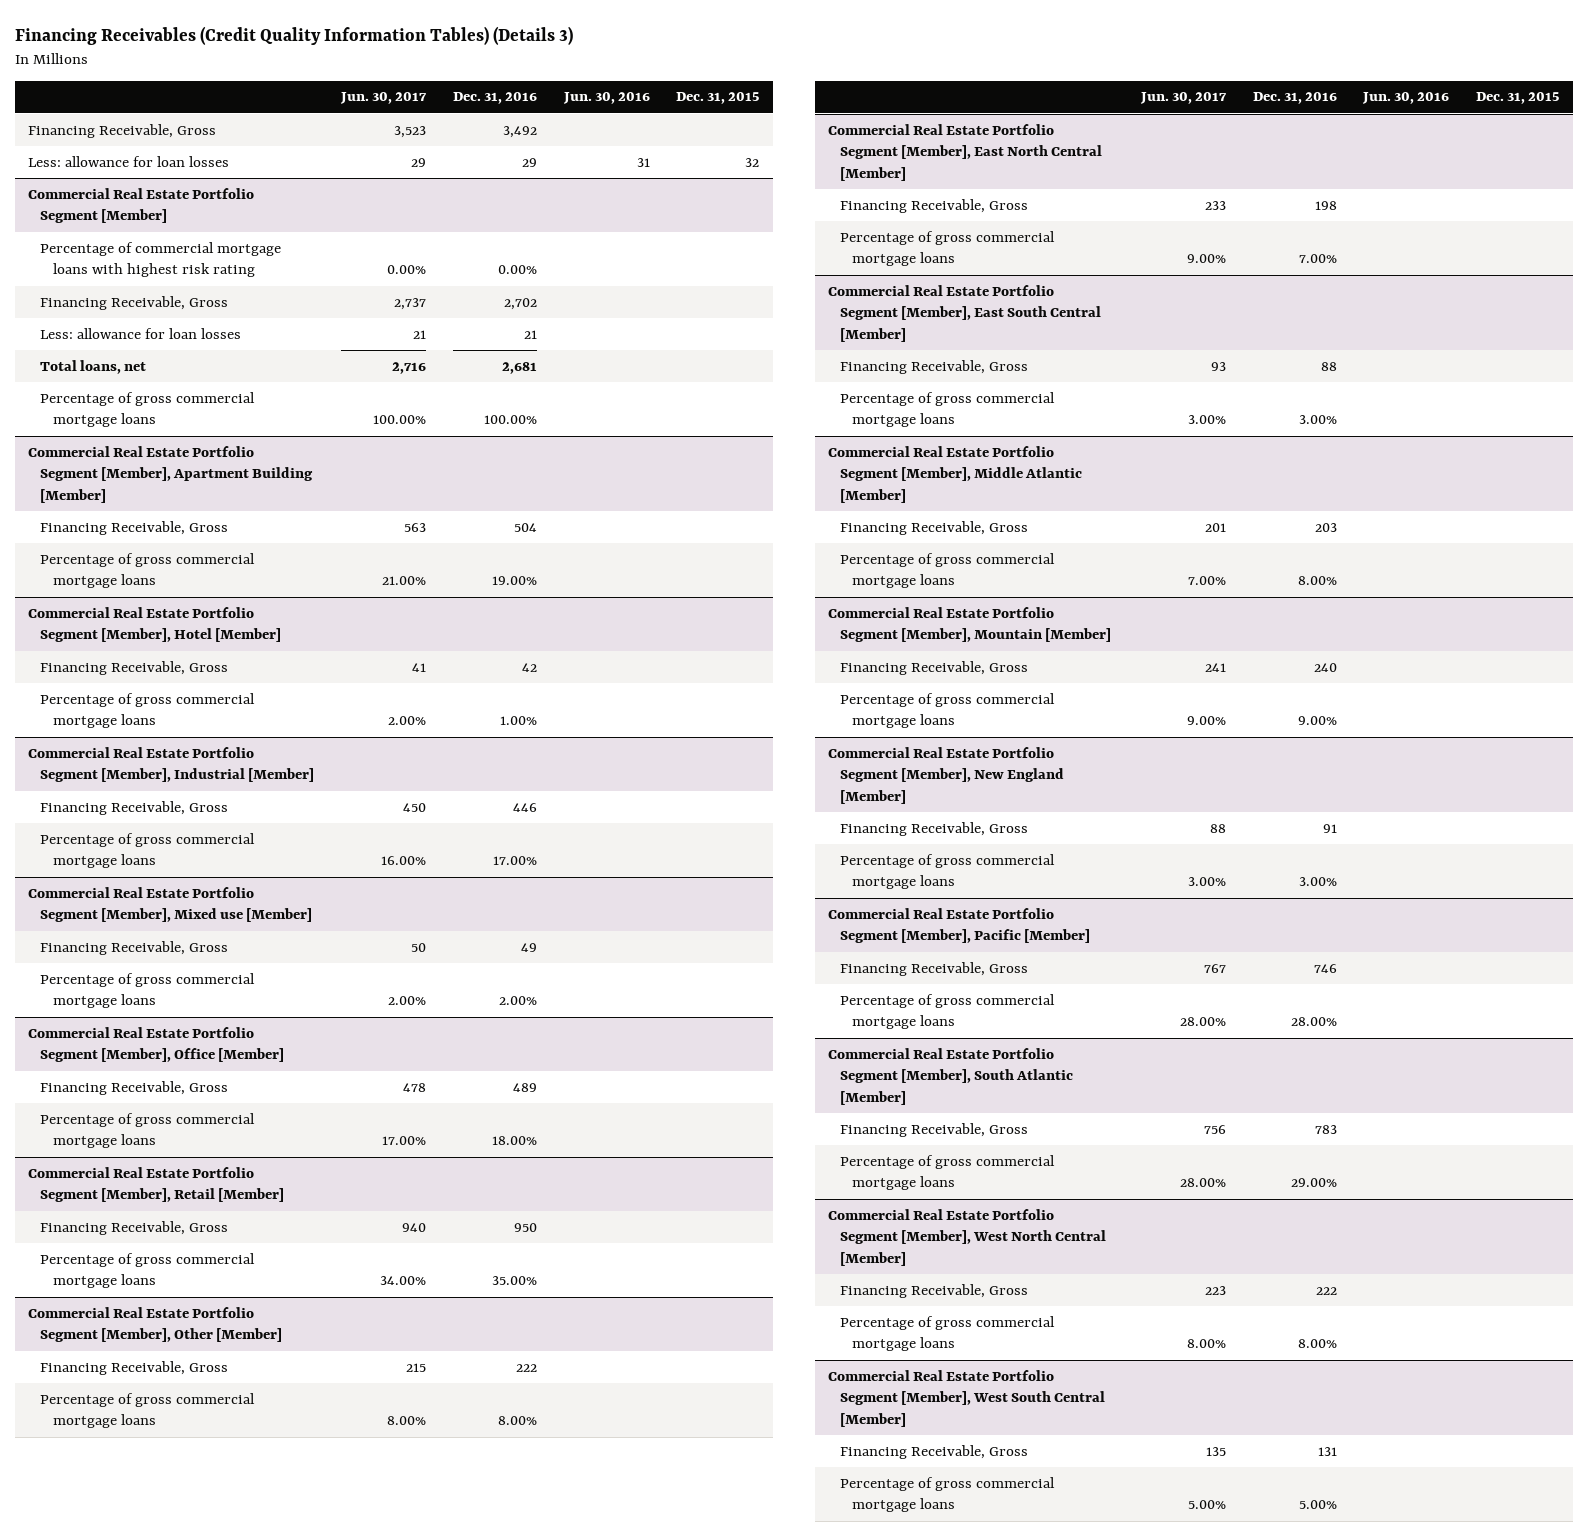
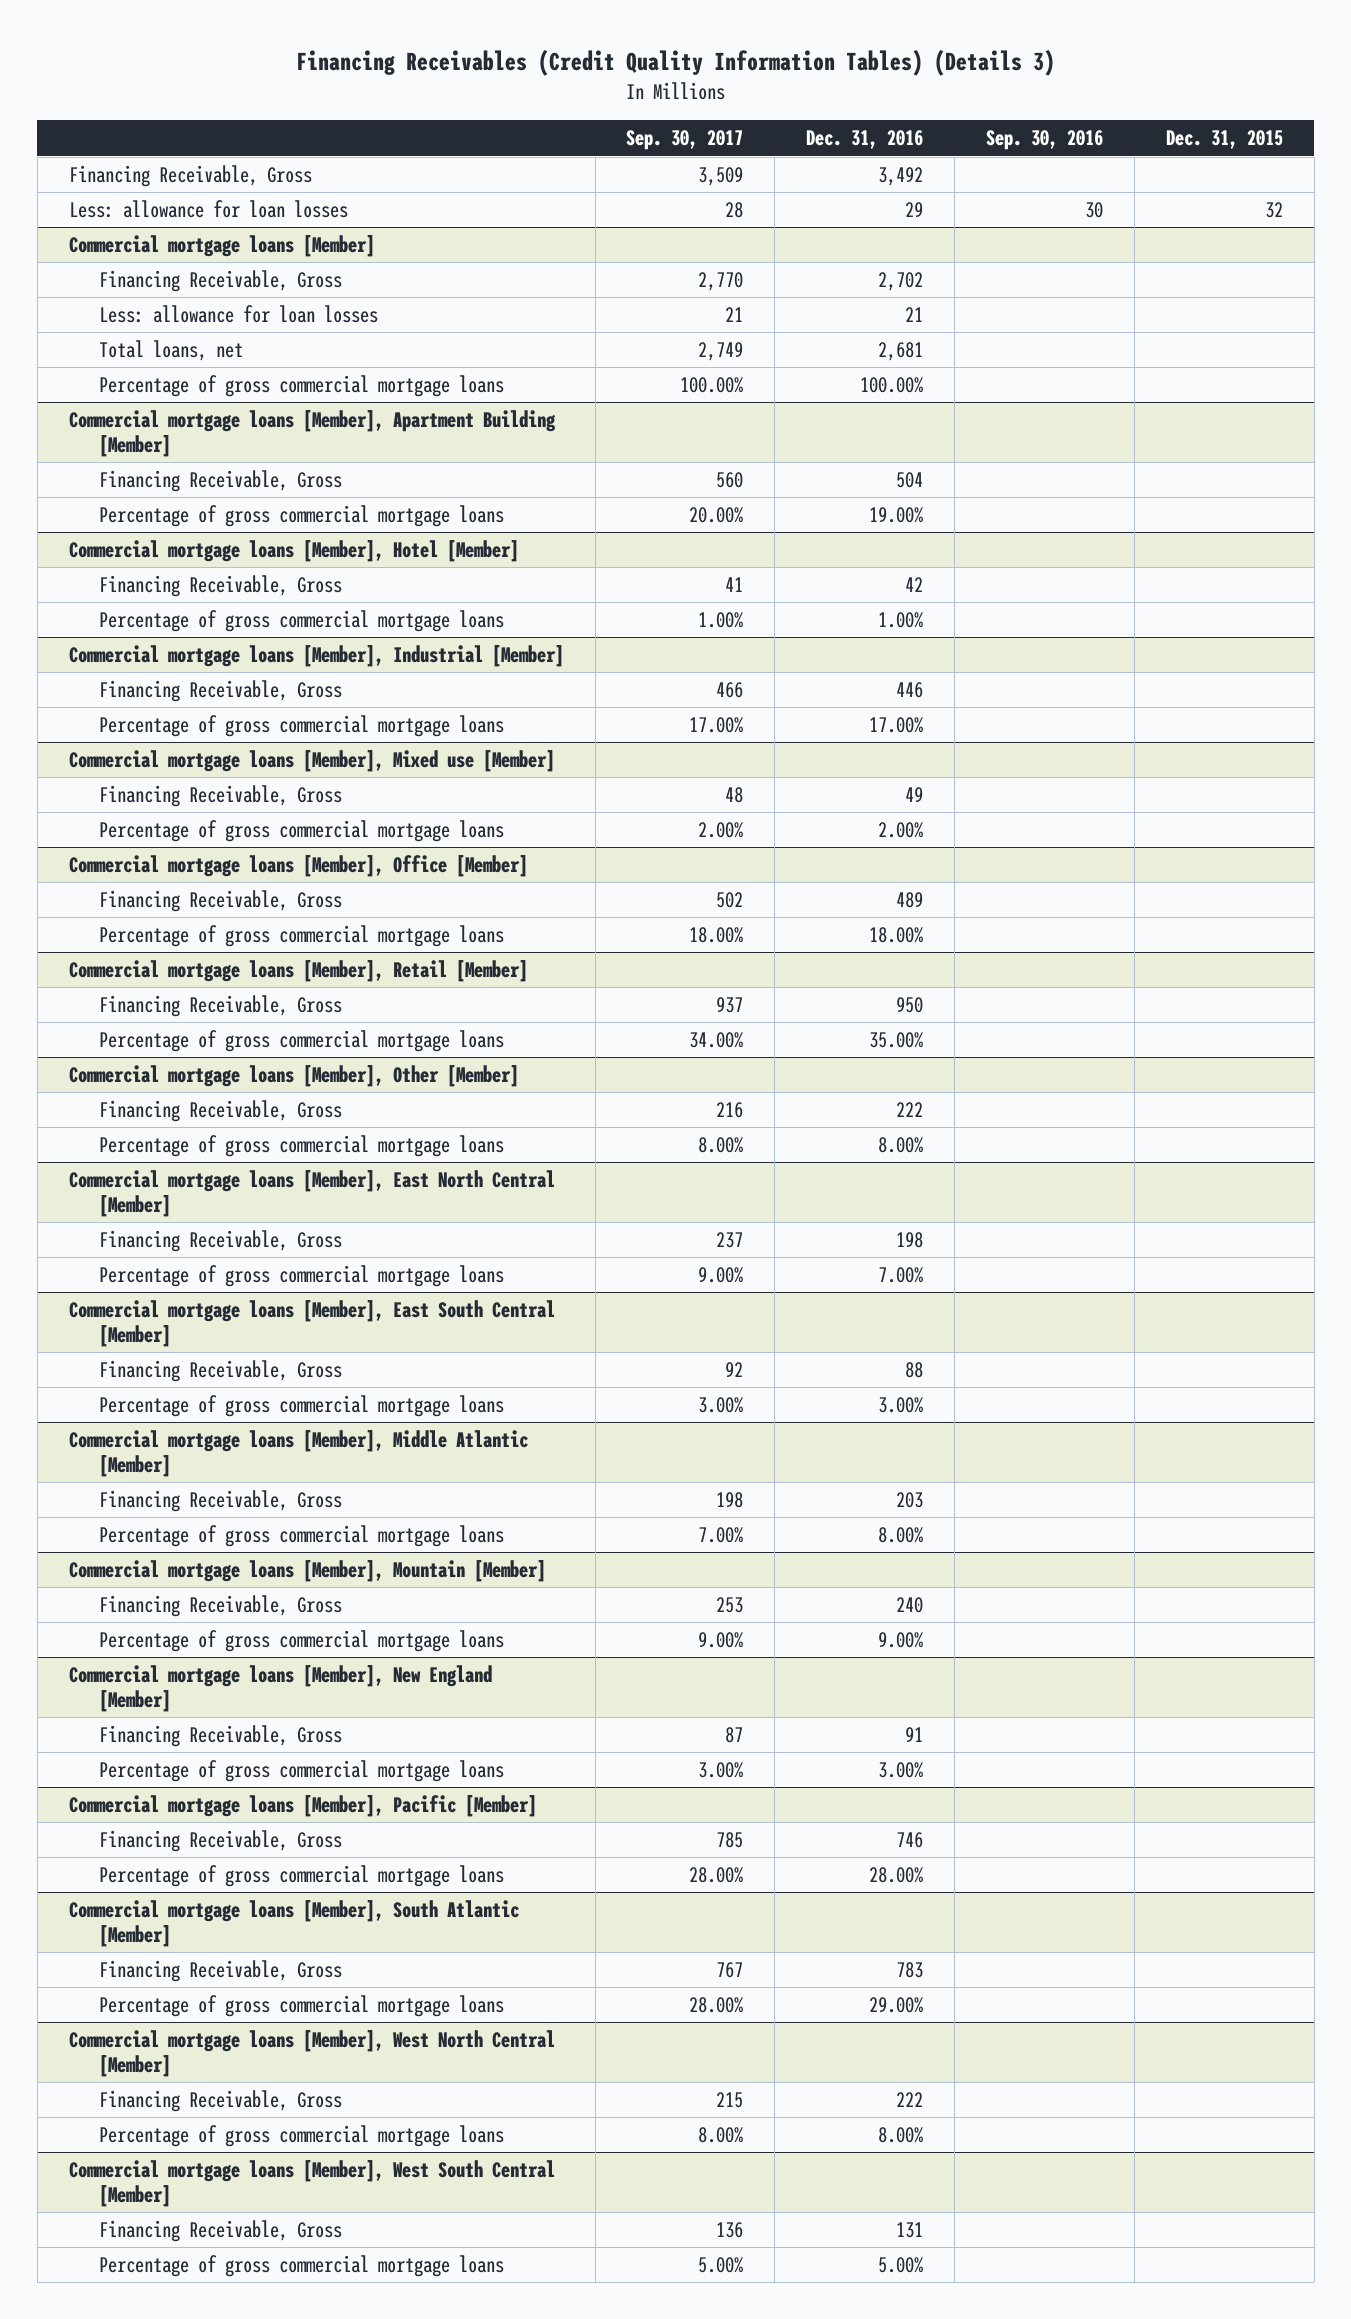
- | Jun. 30, 2017 | Dec. 31, 2016 | Jun. 30, 2016 | Dec. 31, 2015
+ | Sep. 30, 2017 | Dec. 31, 2016 | Sep. 30, 2016 | Dec. 31, 2015
- Commercial Real Estate Portfolio Segment [Member]
- Percentage of commercial mortgage loans with highest risk rating | 0.00% | 0.00% | |
+ Commercial mortgage loans [Member]
- Commercial Real Estate Portfolio Segment [Member], Apartment Building [Member]
+ Commercial mortgage loans [Member], Apartment Building [Member]
- Commercial Real Estate Portfolio Segment [Member], Hotel [Member]
+ Commercial mortgage loans [Member], Hotel [Member]
- Commercial Real Estate Portfolio Segment [Member], Industrial [Member]
+ Commercial mortgage loans [Member], Industrial [Member]
- Commercial Real Estate Portfolio Segment [Member], Mixed use [Member]
+ Commercial mortgage loans [Member], Mixed use [Member]
- Commercial Real Estate Portfolio Segment [Member], Office [Member]
+ Commercial mortgage loans [Member], Office [Member]
- Commercial Real Estate Portfolio Segment [Member], Retail [Member]
+ Commercial mortgage loans [Member], Retail [Member]
- Commercial Real Estate Portfolio Segment [Member], Other [Member]
+ Commercial mortgage loans [Member], Other [Member]
- Commercial Real Estate Portfolio Segment [Member], East North Central [Member]
+ Commercial mortgage loans [Member], East North Central [Member]
- Commercial Real Estate Portfolio Segment [Member], East South Central [Member]
+ Commercial mortgage loans [Member], East South Central [Member]
- Commercial Real Estate Portfolio Segment [Member], Middle Atlantic [Member]
+ Commercial mortgage loans [Member], Middle Atlantic [Member]
- Commercial Real Estate Portfolio Segment [Member], Mountain [Member]
+ Commercial mortgage loans [Member], Mountain [Member]
- Commercial Real Estate Portfolio Segment [Member], New England [Member]
+ Commercial mortgage loans [Member], New England [Member]
- Commercial Real Estate Portfolio Segment [Member], Pacific [Member]
+ Commercial mortgage loans [Member], Pacific [Member]
- Commercial Real Estate Portfolio Segment [Member], South Atlantic [Member]
+ Commercial mortgage loans [Member], South Atlantic [Member]
- Commercial Real Estate Portfolio Segment [Member], West North Central [Member]
+ Commercial mortgage loans [Member], West North Central [Member]
- Commercial Real Estate Portfolio Segment [Member], West South Central [Member]
+ Commercial mortgage loans [Member], West South Central [Member]

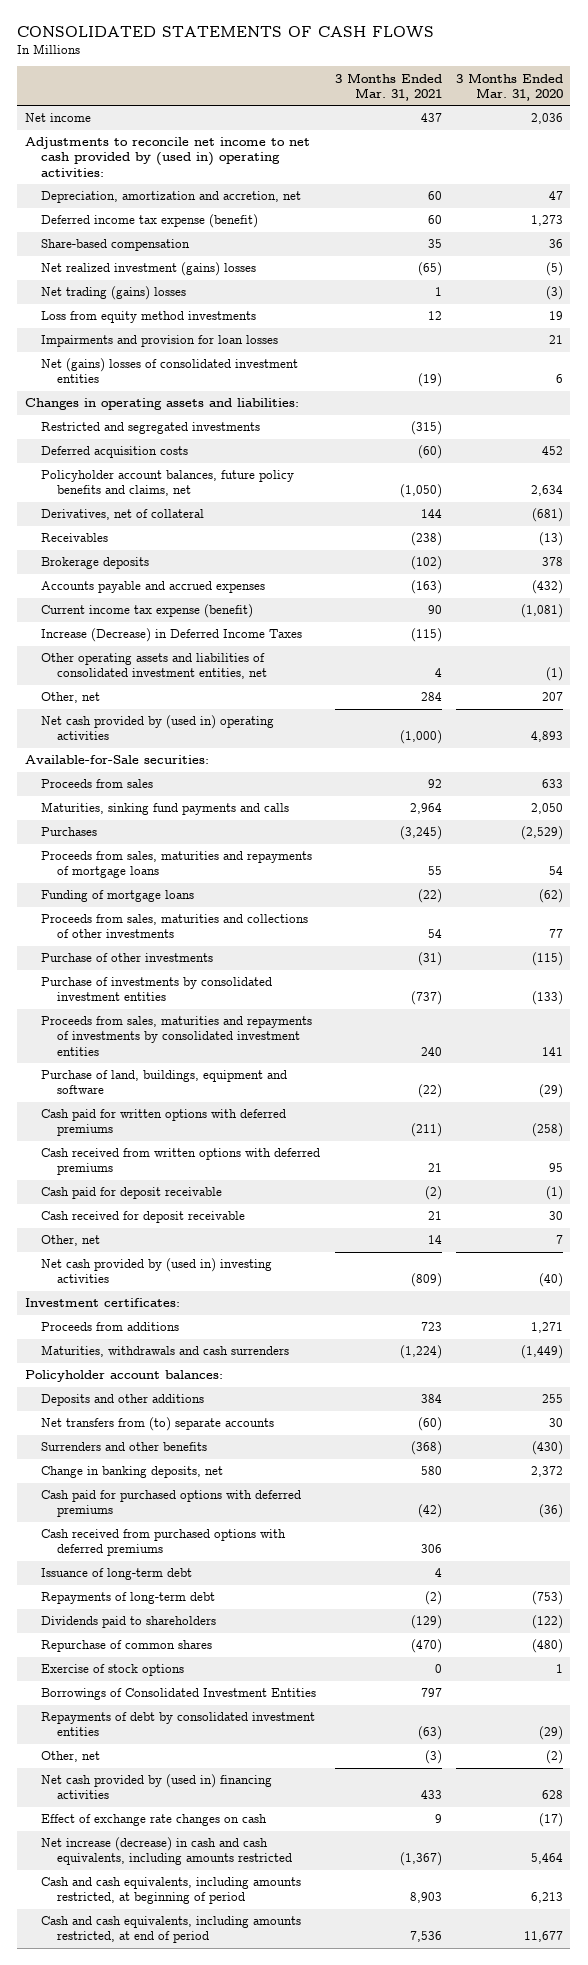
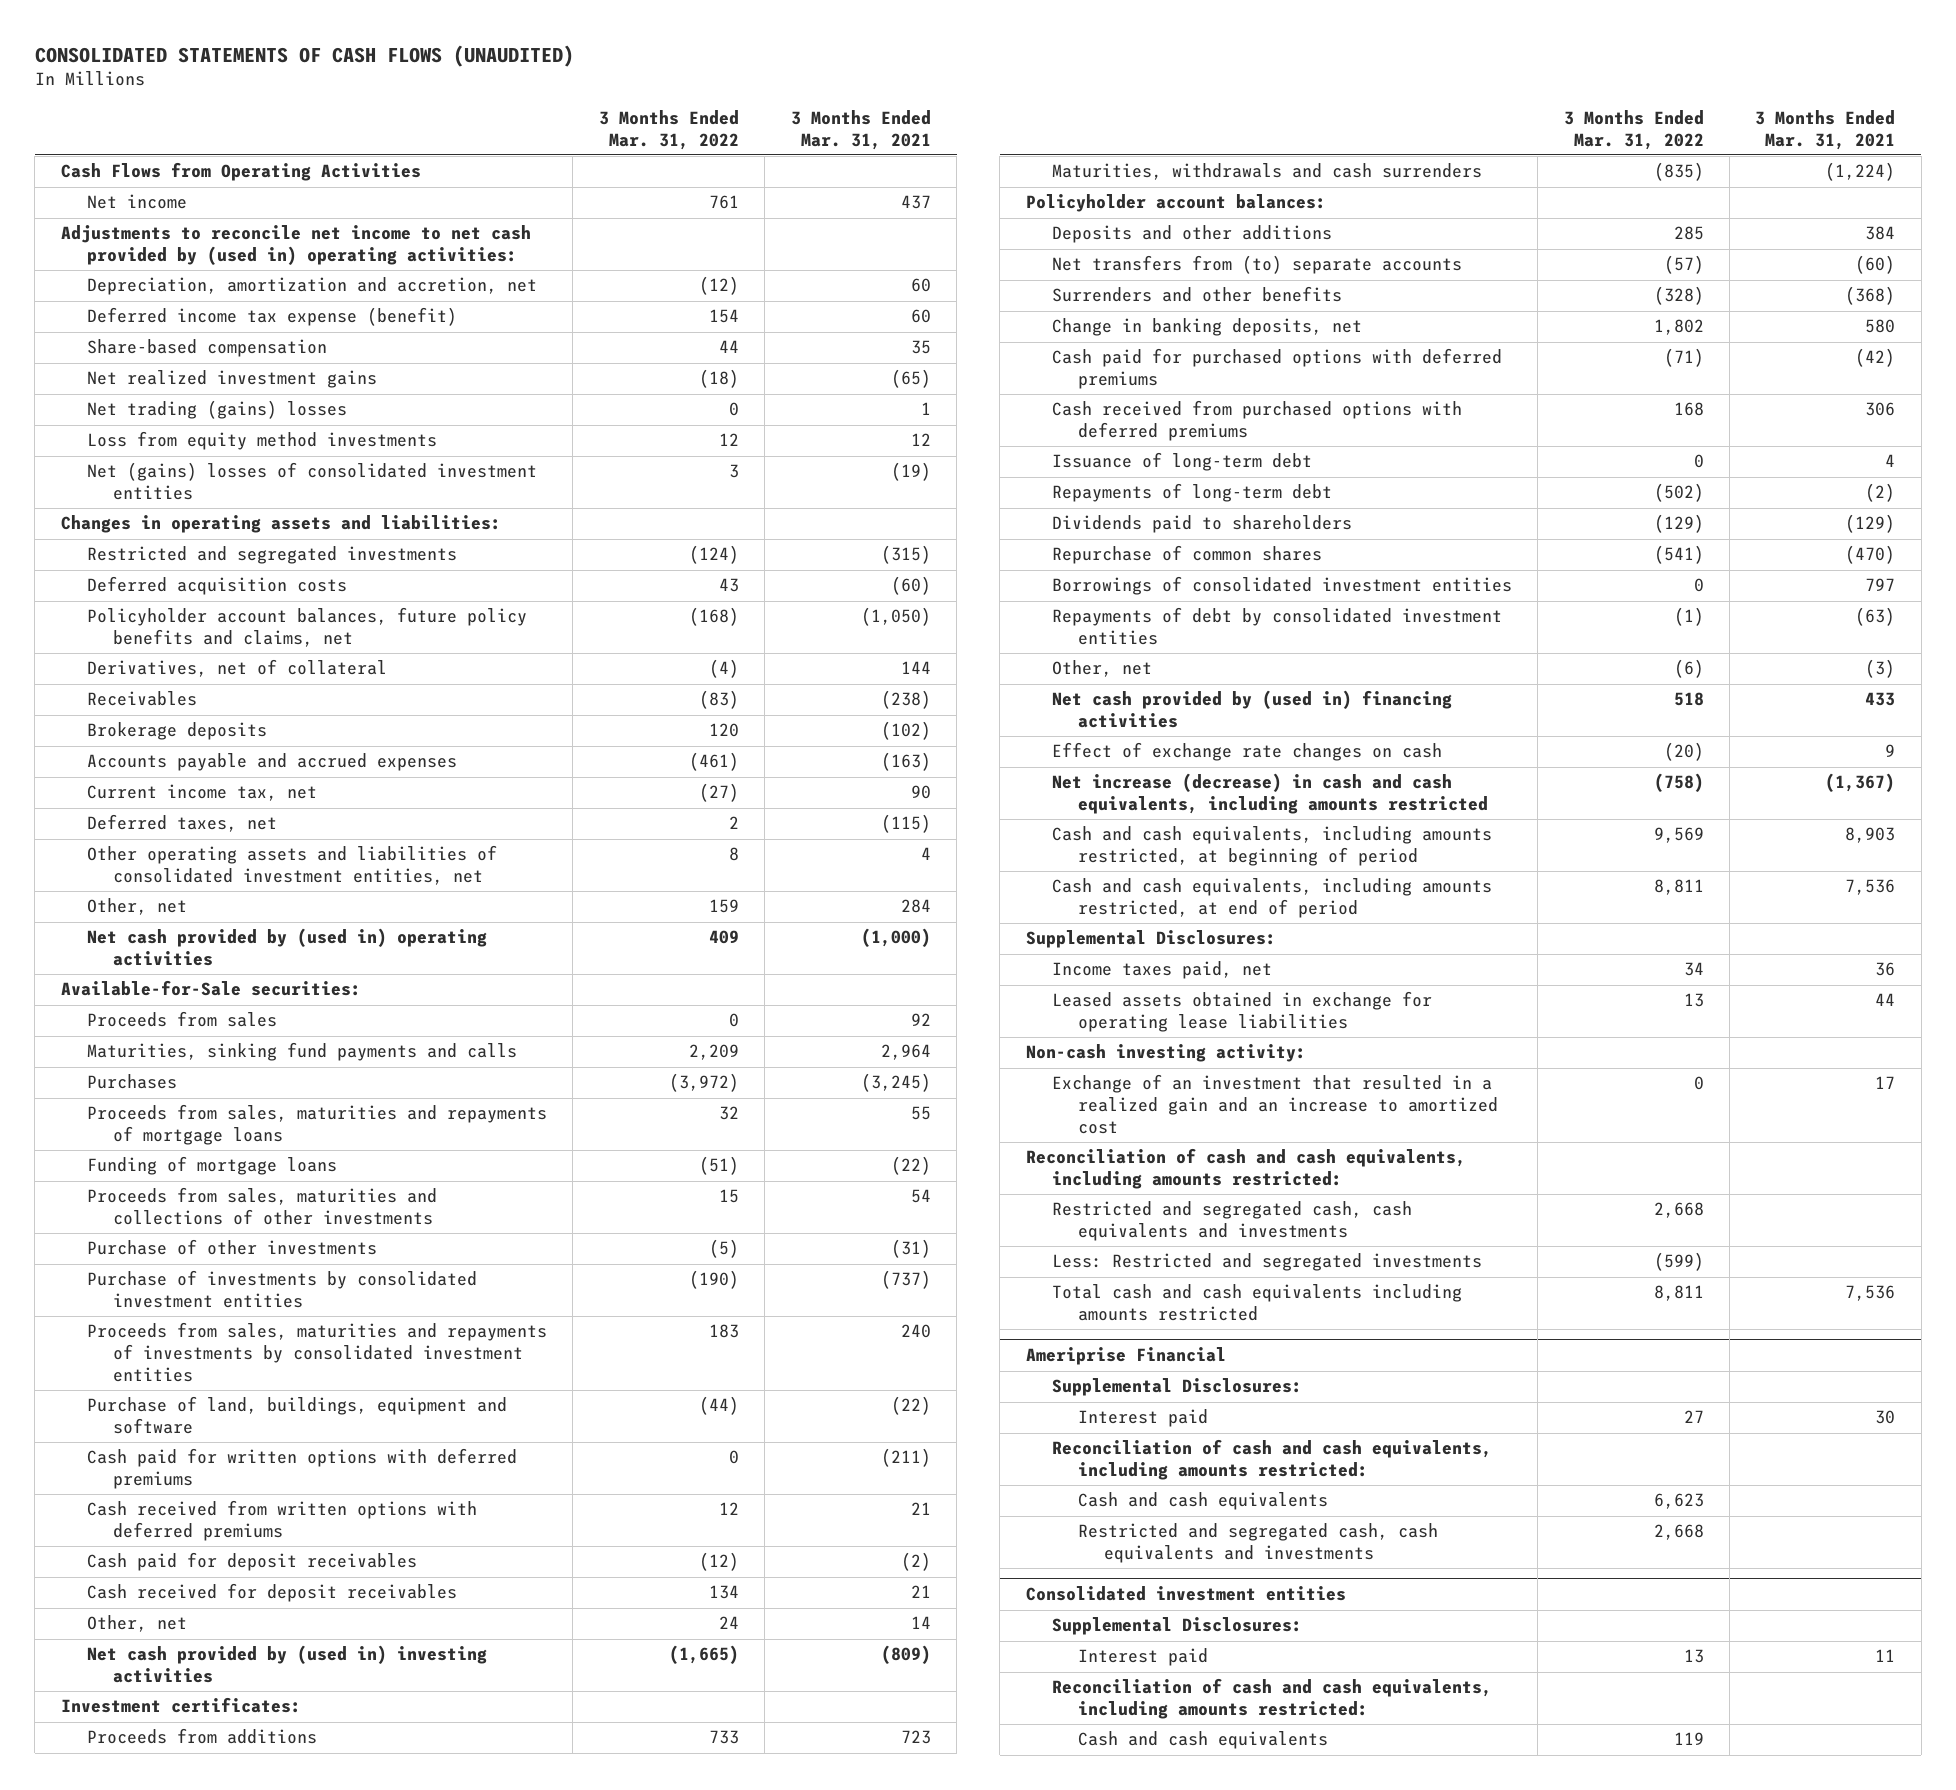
- CONSOLIDATED STATEMENTS OF CASH FLOWS
+ CONSOLIDATED STATEMENTS OF CASH FLOWS (UNAUDITED)
- | 3 Months Ended Mar. 31, 2021 | 3 Months Ended Mar. 31, 2020
+ | 3 Months Ended Mar. 31, 2022 | 3 Months Ended Mar. 31, 2021
+ Cash Flows from Operating Activities
- Net realized investment (gains) losses | (65) | (5)
+ Net realized investment gains | (18) | (65)
- Impairments and provision for loan losses | | 21
- Current income tax expense (benefit) | 90 | (1,081)
- Increase (Decrease) in Deferred Income Taxes | (115) |
+ Current income tax, net | (27) | 90
+ Deferred taxes, net | 2 | (115)
- Cash paid for deposit receivable | (2) | (1)
- Cash received for deposit receivable | 21 | 30
+ Cash paid for deposit receivables | (12) | (2)
+ Cash received for deposit receivables | 134 | 21
- Exercise of stock options | 0 | 1
- Borrowings of Consolidated Investment Entities | 797 |
+ Borrowings of consolidated investment entities | 0 | 797
+ Supplemental Disclosures:
+ Income taxes paid, net | 34 | 36
+ Leased assets obtained in exchange for operating lease liabilities | 13 | 44
+ Non-cash investing activity:
+ Exchange of an investment that resulted in a realized gain and an increase to amortized cost | 0 | 17
+ Reconciliation of cash and cash equivalents, including amounts restricted:
+ Restricted and segregated cash, cash equivalents and investments | 2,668 |
+ Less: Restricted and segregated investments | (599) |
+ Total cash and cash equivalents including amounts restricted | 8,811 | 7,536
+ Ameriprise Financial
+ Supplemental Disclosures:
+ Interest paid | 27 | 30
+ Reconciliation of cash and cash equivalents, including amounts restricted:
+ Cash and cash equivalents | 6,623 |
+ Restricted and segregated cash, cash equivalents and investments | 2,668 |
+ Consolidated investment entities
+ Supplemental Disclosures:
+ Interest paid | 13 | 11
+ Reconciliation of cash and cash equivalents, including amounts restricted:
+ Cash and cash equivalents | 119 |

